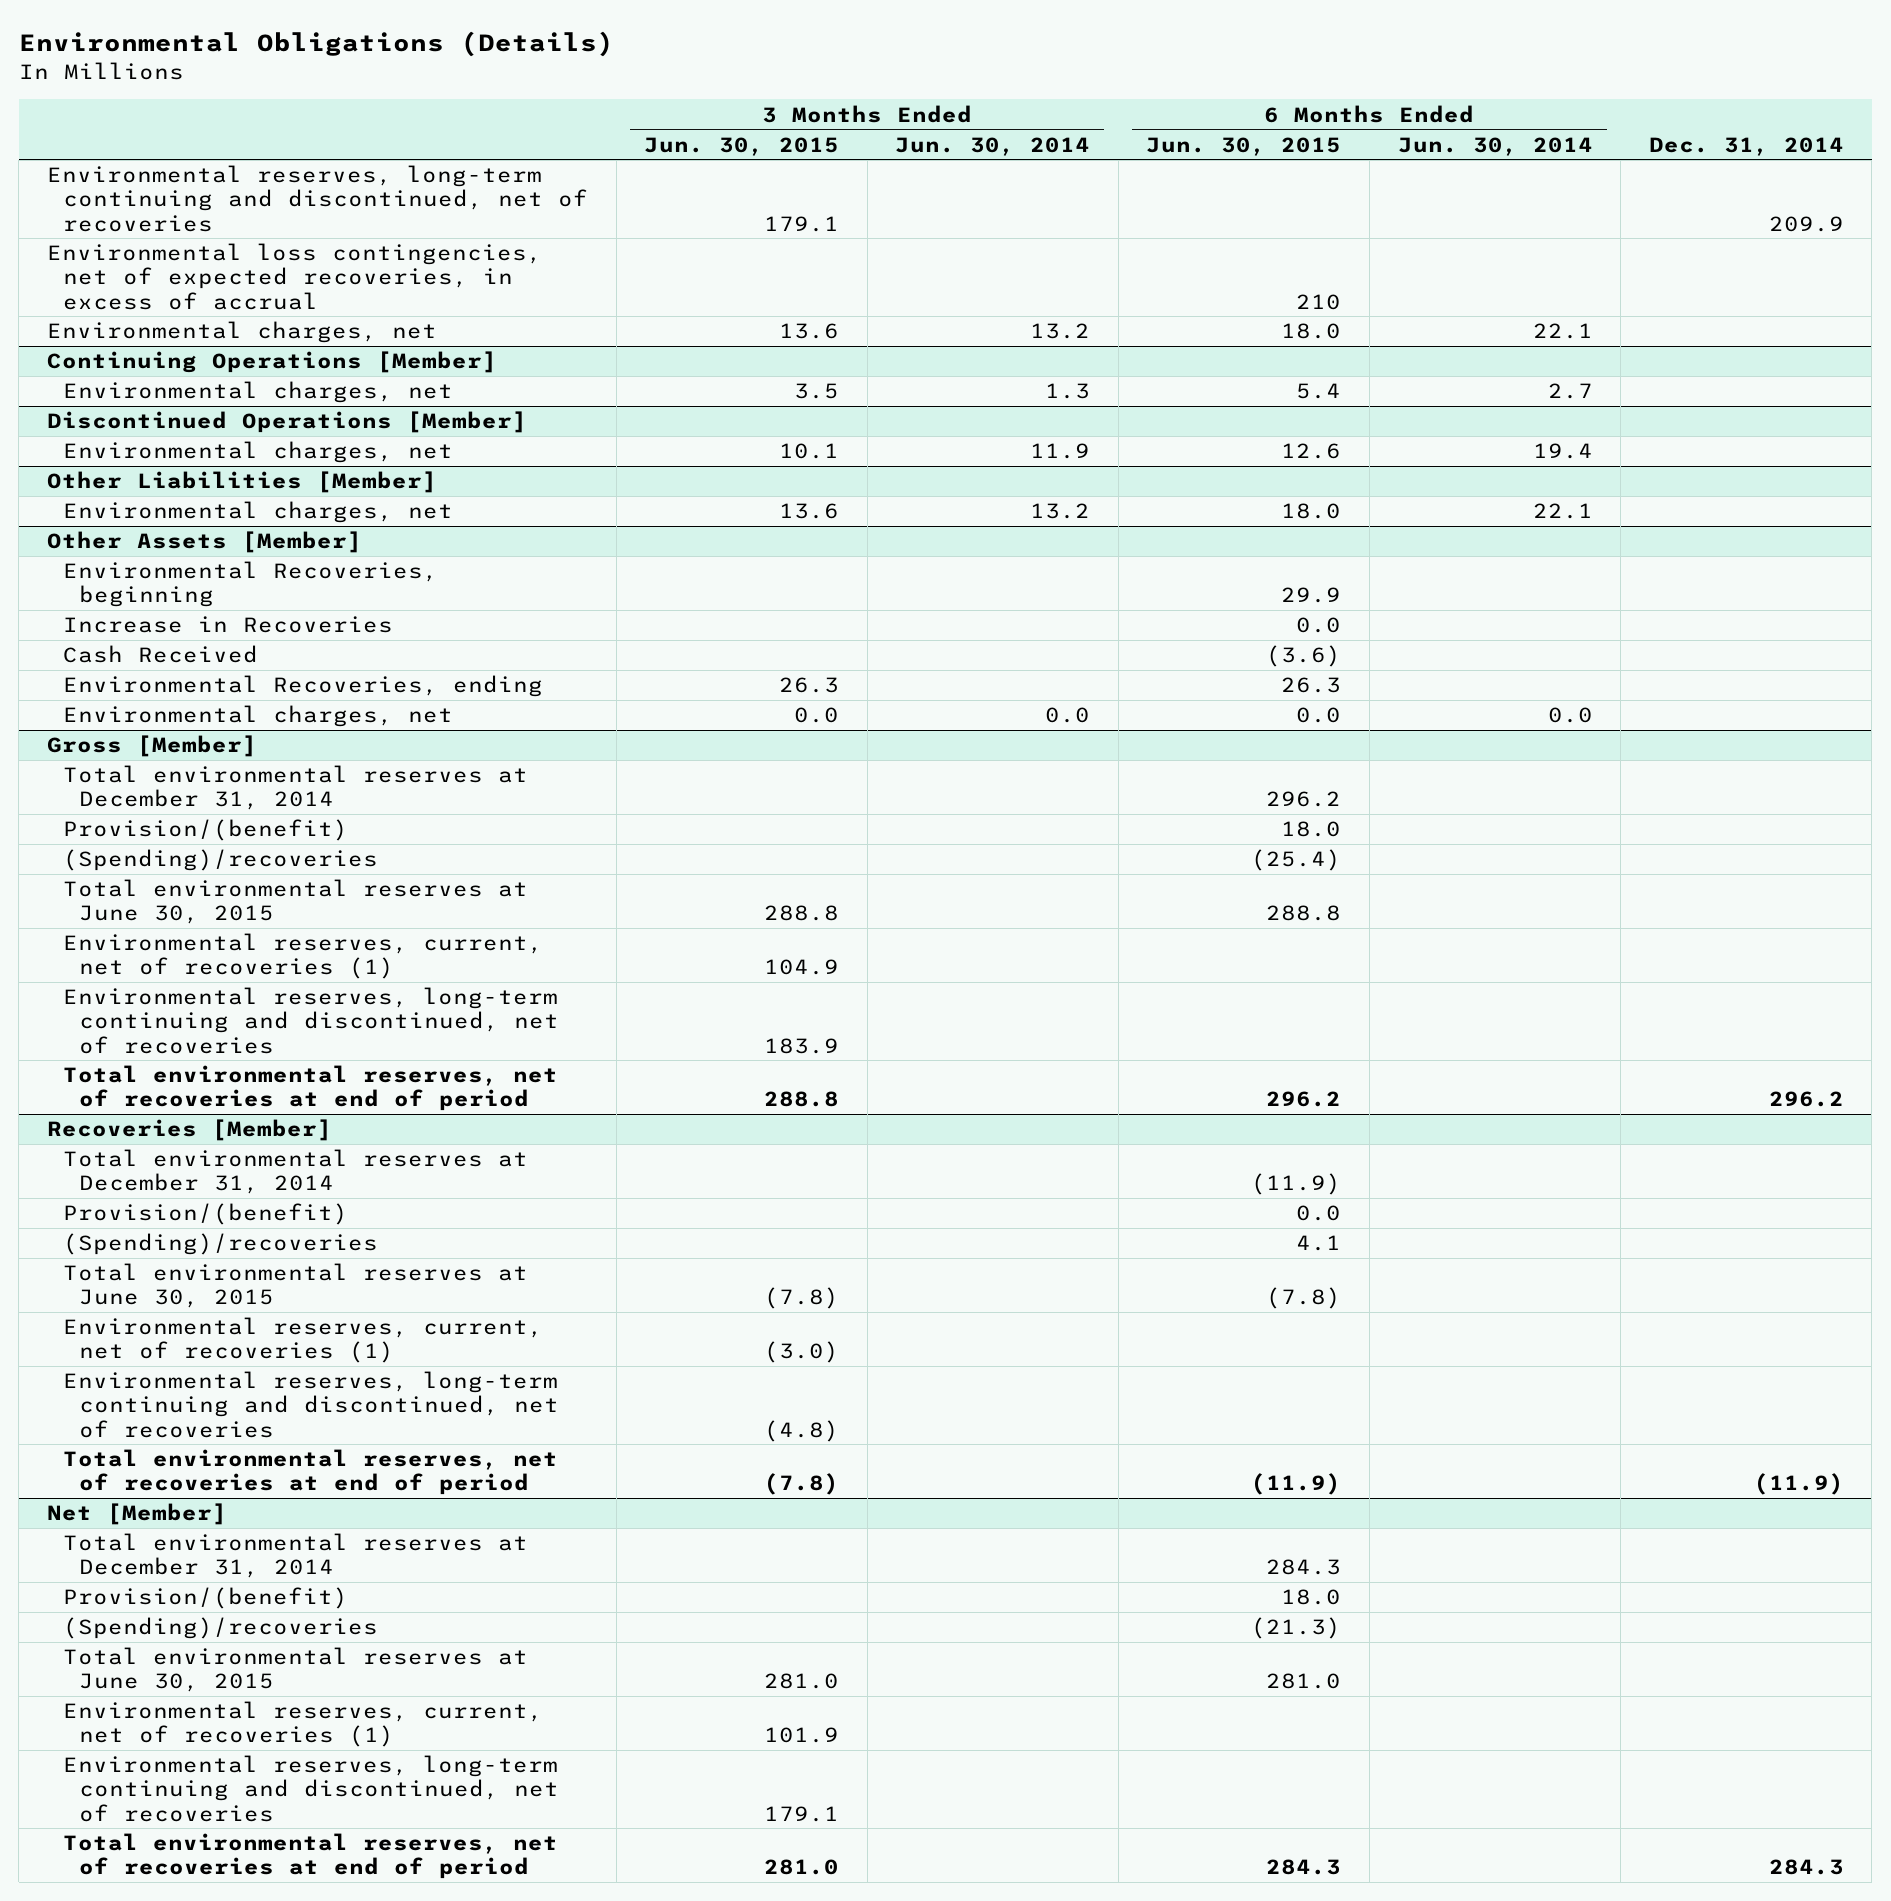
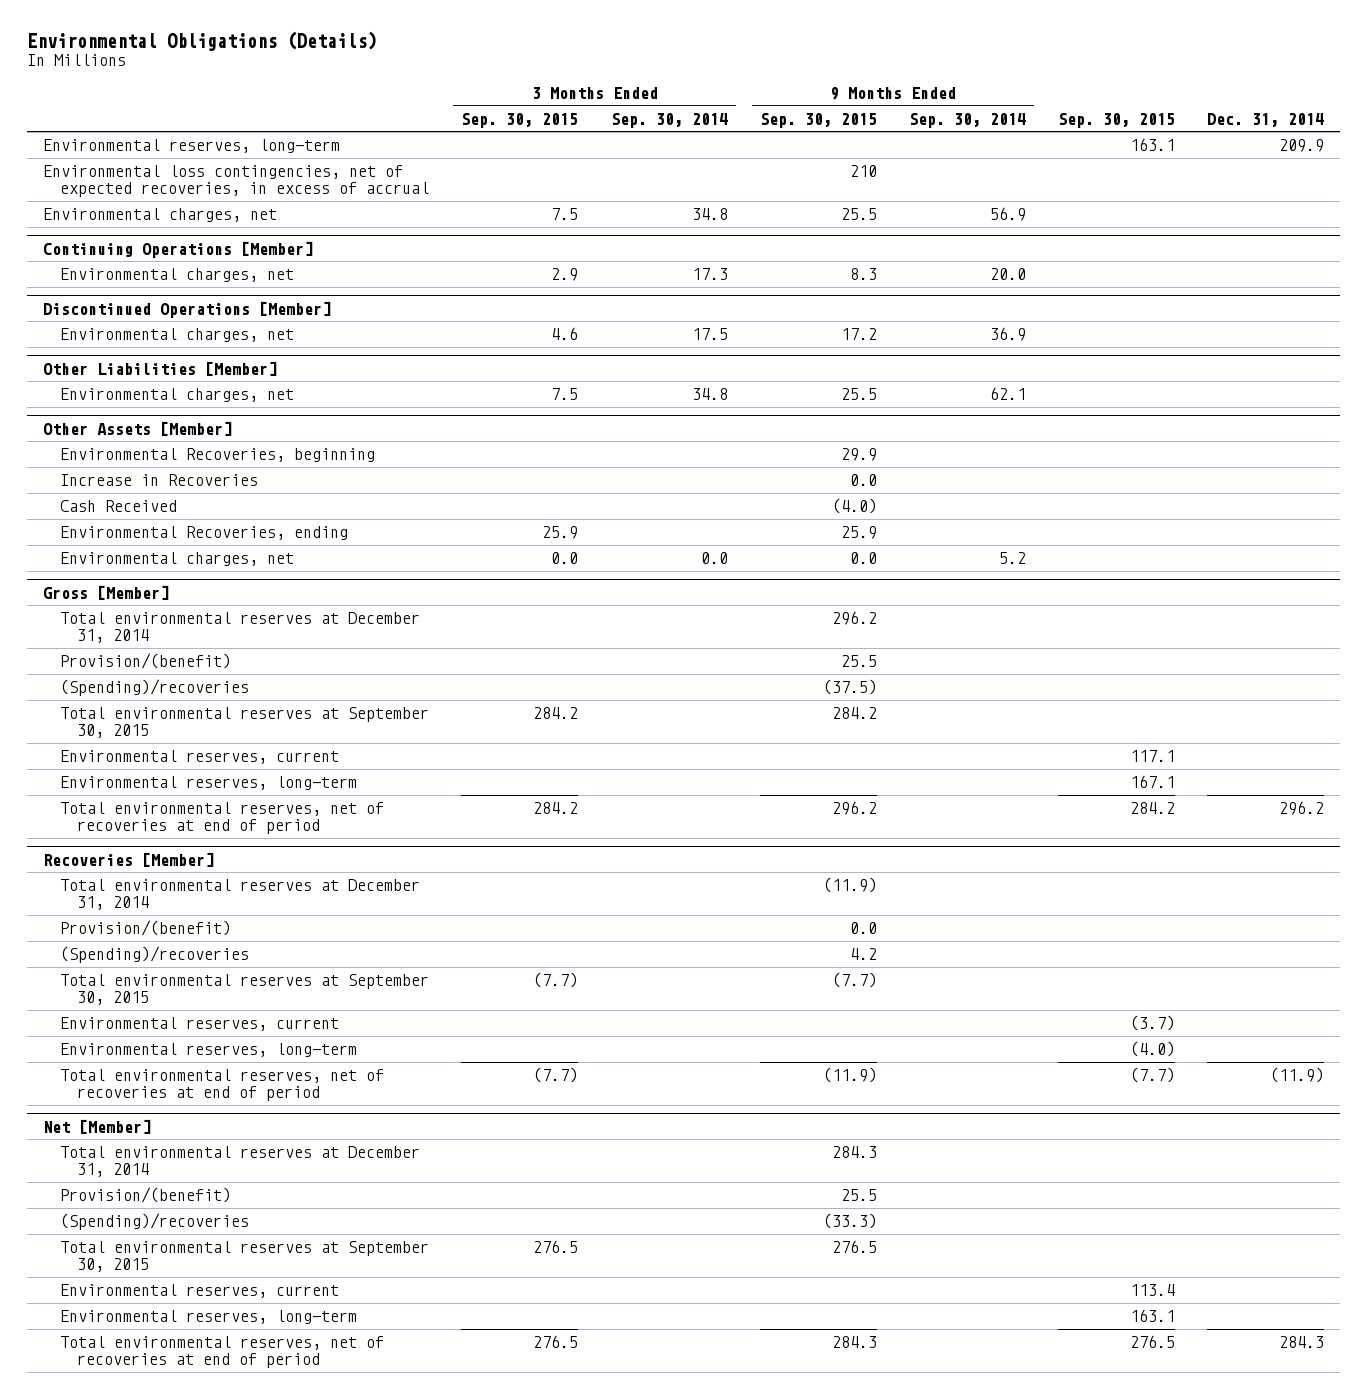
- | 3 Months Ended Jun. 30, 2015 | 3 Months Ended Jun. 30, 2014 | 6 Months Ended Jun. 30, 2015 | 6 Months Ended Jun. 30, 2014 | Dec. 31, 2014
+ | 3 Months Ended Sep. 30, 2015 | 3 Months Ended Sep. 30, 2014 | 9 Months Ended Sep. 30, 2015 | 9 Months Ended Sep. 30, 2014 | Sep. 30, 2015 | Dec. 31, 2014
- Environmental reserves, long-term continuing and discontinued, net of recoveries | 179.1 | | | | 209.9
+ Environmental reserves, long-term | | | | | 163.1 | 209.9
@ Gross [Member]
- Total environmental reserves at June 30, 2015 | 288.8 | | 288.8 | |
- Environmental reserves, current, net of recoveries (1) | 104.9 | | | |
- Environmental reserves, long-term continuing and discontinued, net of recoveries | 183.9 | | | |
+ Total environmental reserves at September 30, 2015 | 284.2 | | 284.2 | | |
+ Environmental reserves, current | | | | | 117.1 |
+ Environmental reserves, long-term | | | | | 167.1 |
@ Recoveries [Member]
- Total environmental reserves at June 30, 2015 | (7.8) | | (7.8) | |
- Environmental reserves, current, net of recoveries (1) | (3.0) | | | |
- Environmental reserves, long-term continuing and discontinued, net of recoveries | (4.8) | | | |
+ Total environmental reserves at September 30, 2015 | (7.7) | | (7.7) | | |
+ Environmental reserves, current | | | | | (3.7) |
+ Environmental reserves, long-term | | | | | (4.0) |
@ Net [Member]
- Total environmental reserves at June 30, 2015 | 281.0 | | 281.0 | |
- Environmental reserves, current, net of recoveries (1) | 101.9 | | | |
- Environmental reserves, long-term continuing and discontinued, net of recoveries | 179.1 | | | |
+ Total environmental reserves at September 30, 2015 | 276.5 | | 276.5 | | |
+ Environmental reserves, current | | | | | 113.4 |
+ Environmental reserves, long-term | | | | | 163.1 |

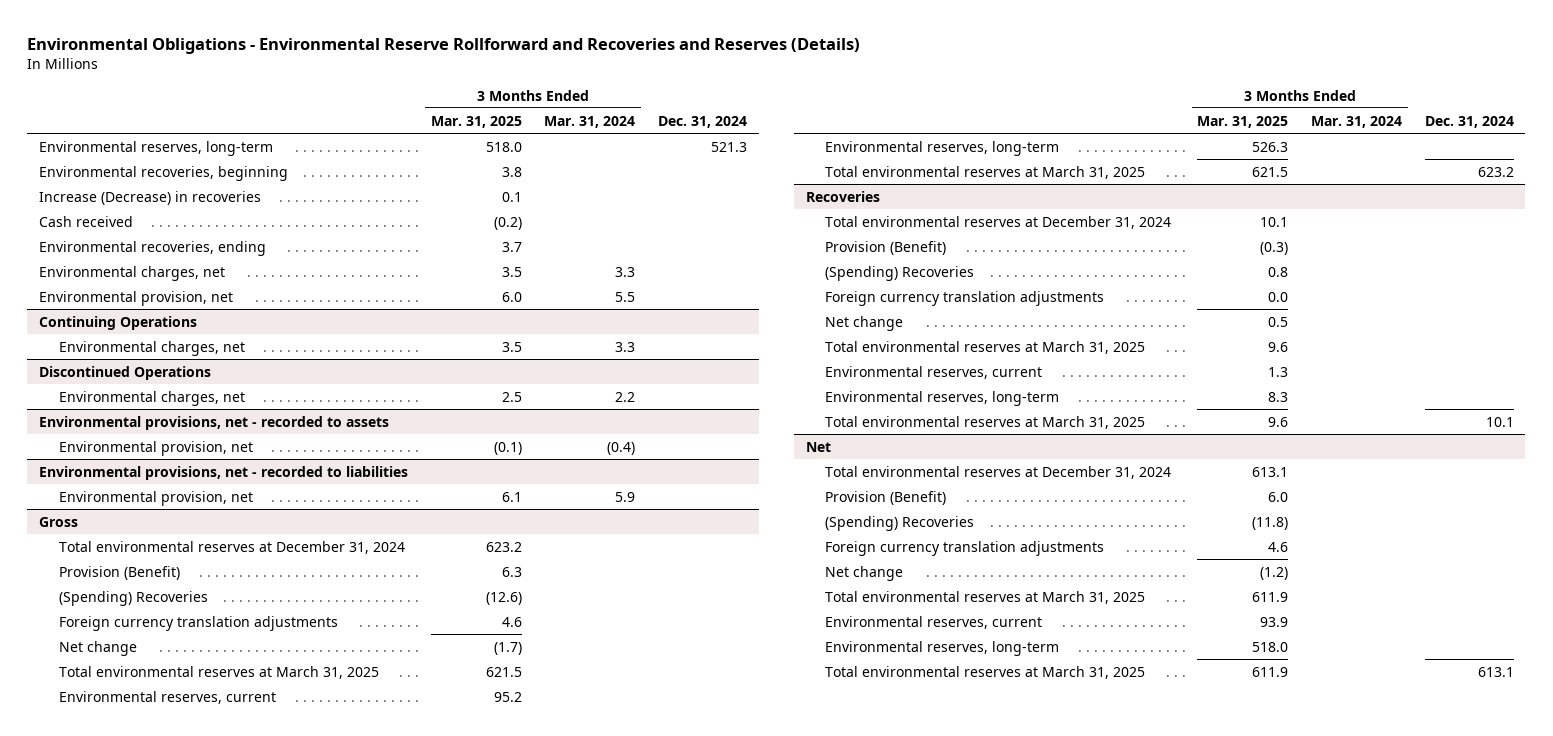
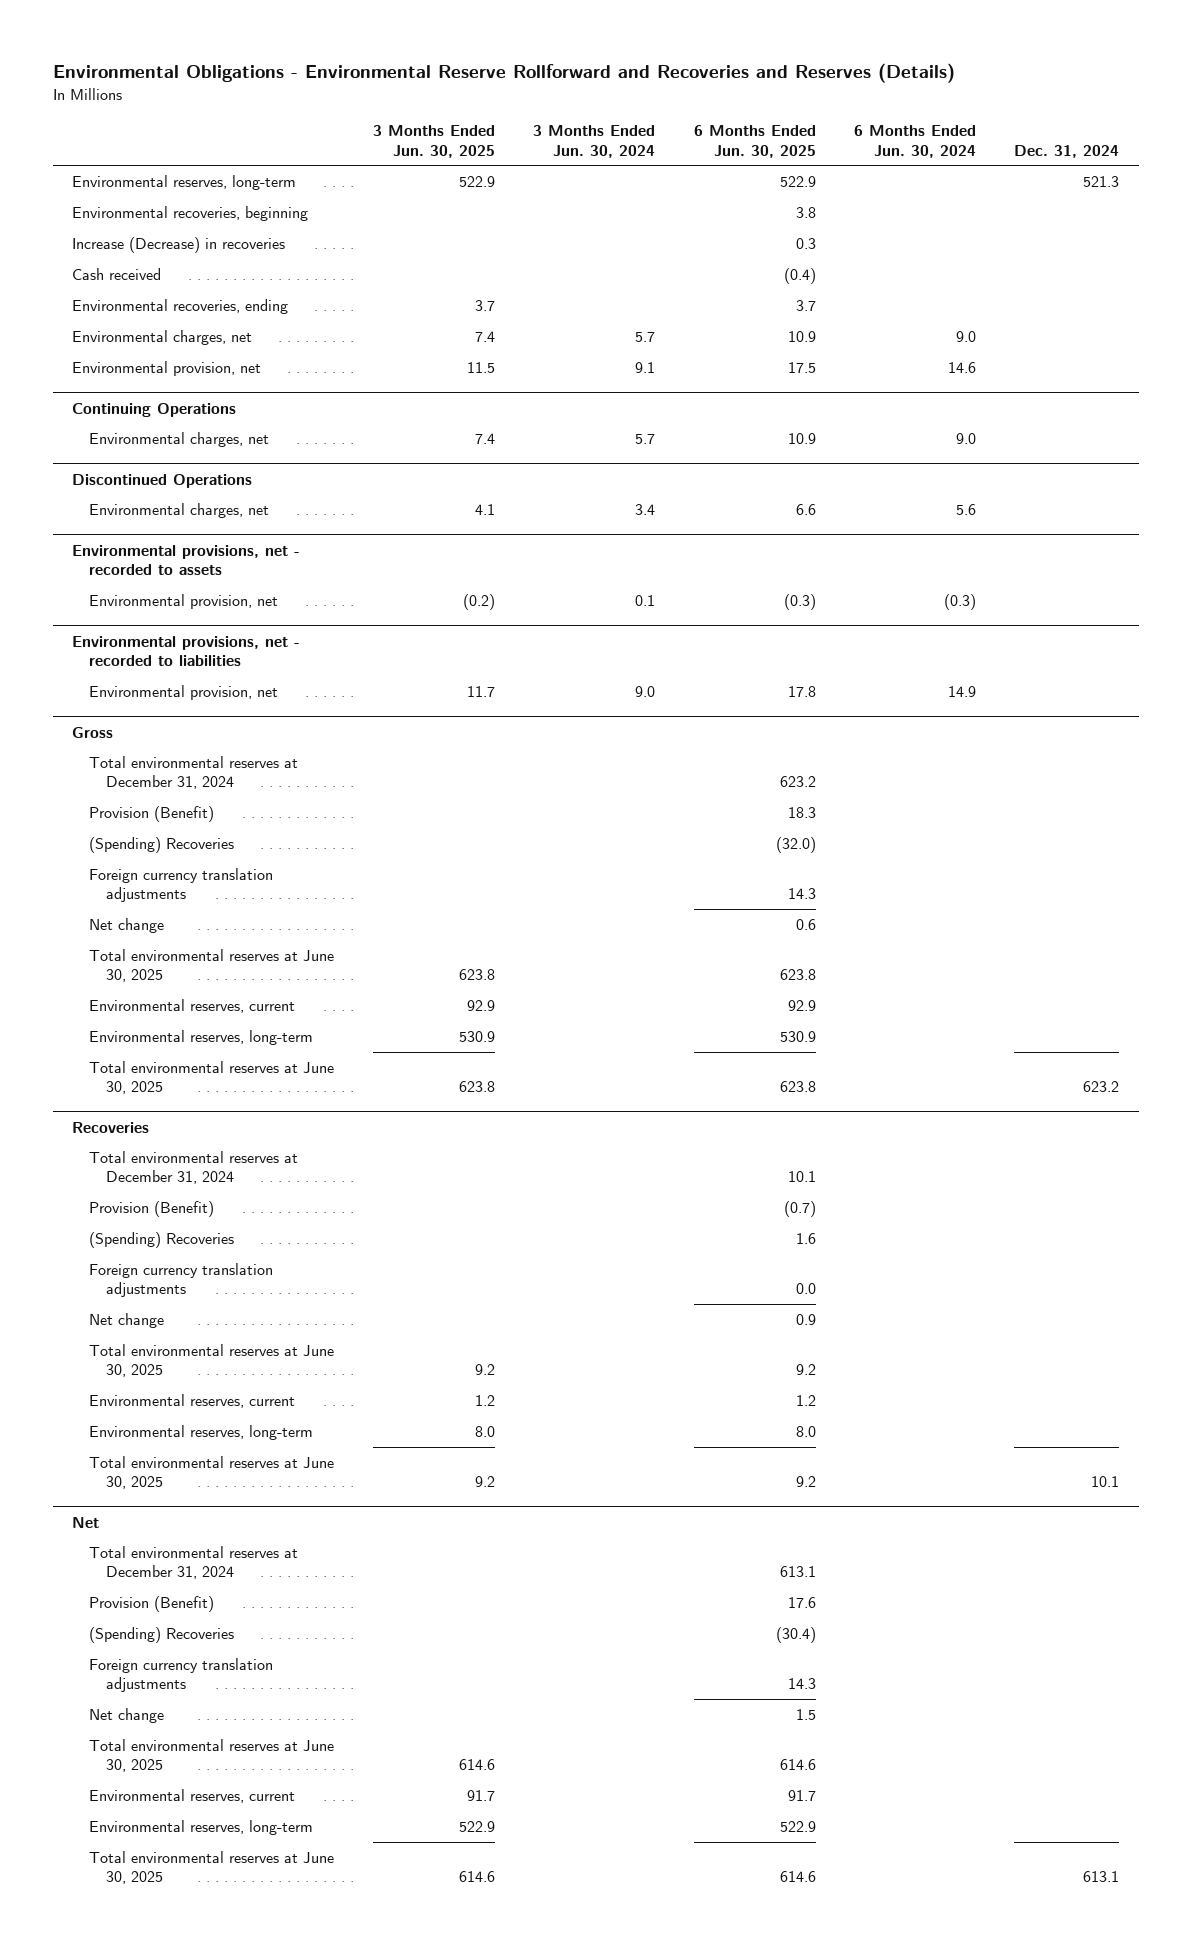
- | 3 Months Ended Mar. 31, 2025 | 3 Months Ended Mar. 31, 2024 | Dec. 31, 2024
+ | 3 Months Ended Jun. 30, 2025 | 3 Months Ended Jun. 30, 2024 | 6 Months Ended Jun. 30, 2025 | 6 Months Ended Jun. 30, 2024 | Dec. 31, 2024
@ Gross
- Total environmental reserves at March 31, 2025 | 621.5 | |
+ Total environmental reserves at June 30, 2025 | 623.8 | | 623.8 | |
- Total environmental reserves at March 31, 2025 | 621.5 | | 623.2
+ Total environmental reserves at June 30, 2025 | 623.8 | | 623.8 | | 623.2
@ Recoveries
- Total environmental reserves at March 31, 2025 | 9.6 | |
+ Total environmental reserves at June 30, 2025 | 9.2 | | 9.2 | |
- Total environmental reserves at March 31, 2025 | 9.6 | | 10.1
+ Total environmental reserves at June 30, 2025 | 9.2 | | 9.2 | | 10.1
@ Net
- Total environmental reserves at March 31, 2025 | 611.9 | |
+ Total environmental reserves at June 30, 2025 | 614.6 | | 614.6 | |
- Total environmental reserves at March 31, 2025 | 611.9 | | 613.1
+ Total environmental reserves at June 30, 2025 | 614.6 | | 614.6 | | 613.1

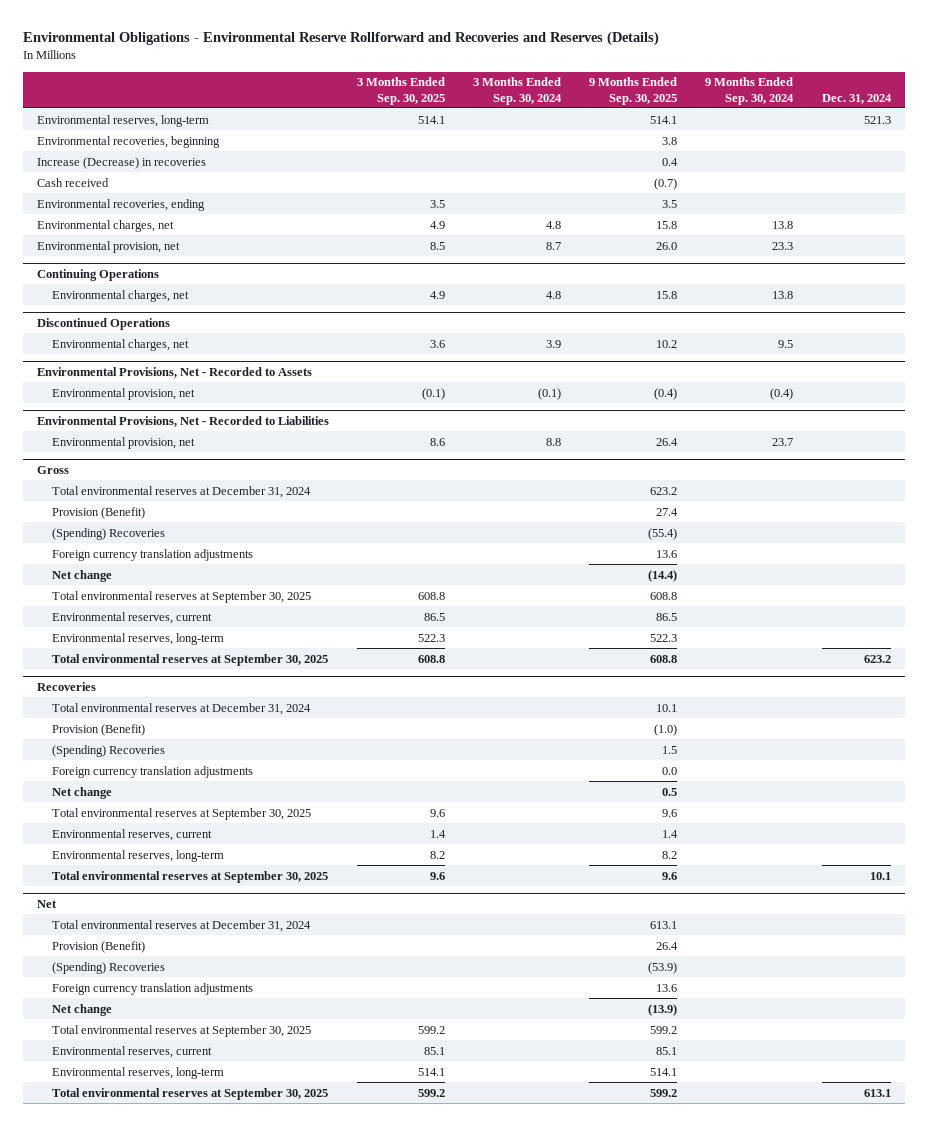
- | 3 Months Ended Jun. 30, 2025 | 3 Months Ended Jun. 30, 2024 | 6 Months Ended Jun. 30, 2025 | 6 Months Ended Jun. 30, 2024 | Dec. 31, 2024
+ | 3 Months Ended Sep. 30, 2025 | 3 Months Ended Sep. 30, 2024 | 9 Months Ended Sep. 30, 2025 | 9 Months Ended Sep. 30, 2024 | Dec. 31, 2024
- Environmental provisions, net - recorded to assets
+ Environmental Provisions, Net - Recorded to Assets
- Environmental provisions, net - recorded to liabilities
+ Environmental Provisions, Net - Recorded to Liabilities
@ Gross
- Total environmental reserves at June 30, 2025 | 623.8 | | 623.8 | |
+ Total environmental reserves at September 30, 2025 | 608.8 | | 608.8 | |
- Total environmental reserves at June 30, 2025 | 623.8 | | 623.8 | | 623.2
+ Total environmental reserves at September 30, 2025 | 608.8 | | 608.8 | | 623.2
@ Recoveries
- Total environmental reserves at June 30, 2025 | 9.2 | | 9.2 | |
+ Total environmental reserves at September 30, 2025 | 9.6 | | 9.6 | |
- Total environmental reserves at June 30, 2025 | 9.2 | | 9.2 | | 10.1
+ Total environmental reserves at September 30, 2025 | 9.6 | | 9.6 | | 10.1
@ Net
- Total environmental reserves at June 30, 2025 | 614.6 | | 614.6 | |
+ Total environmental reserves at September 30, 2025 | 599.2 | | 599.2 | |
- Total environmental reserves at June 30, 2025 | 614.6 | | 614.6 | | 613.1
+ Total environmental reserves at September 30, 2025 | 599.2 | | 599.2 | | 613.1

